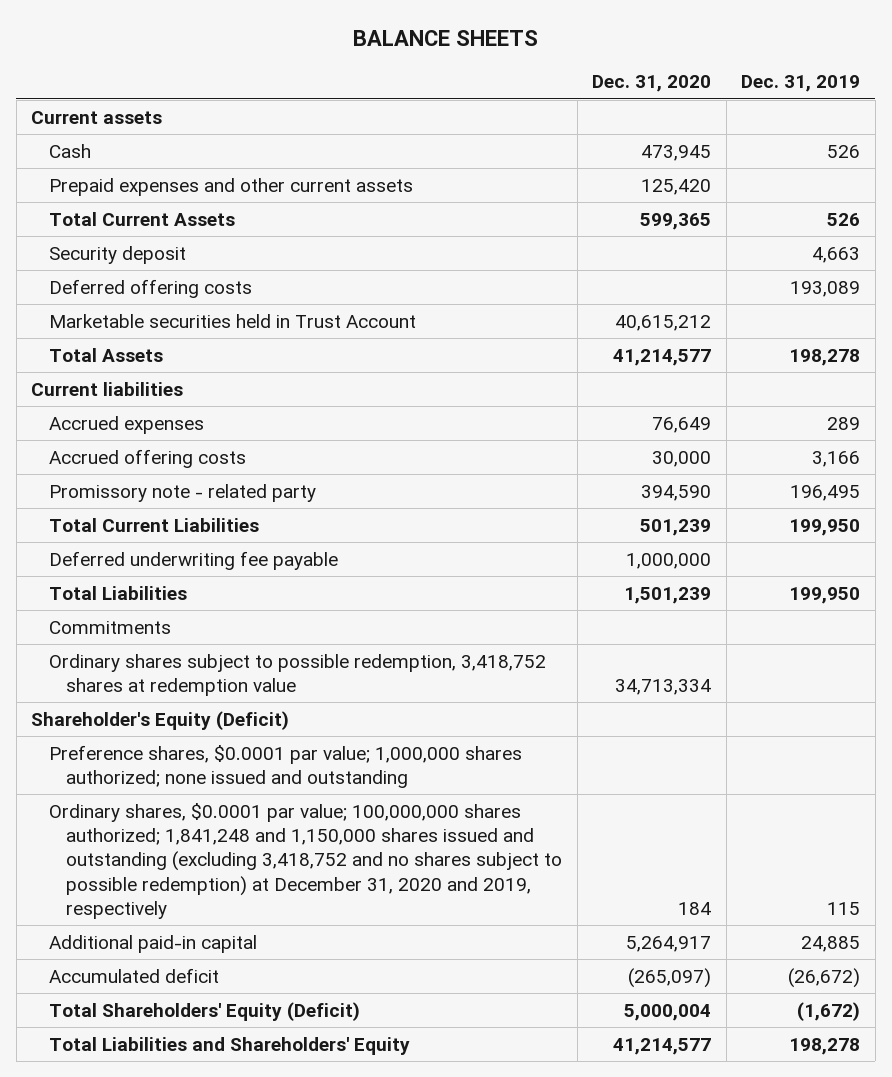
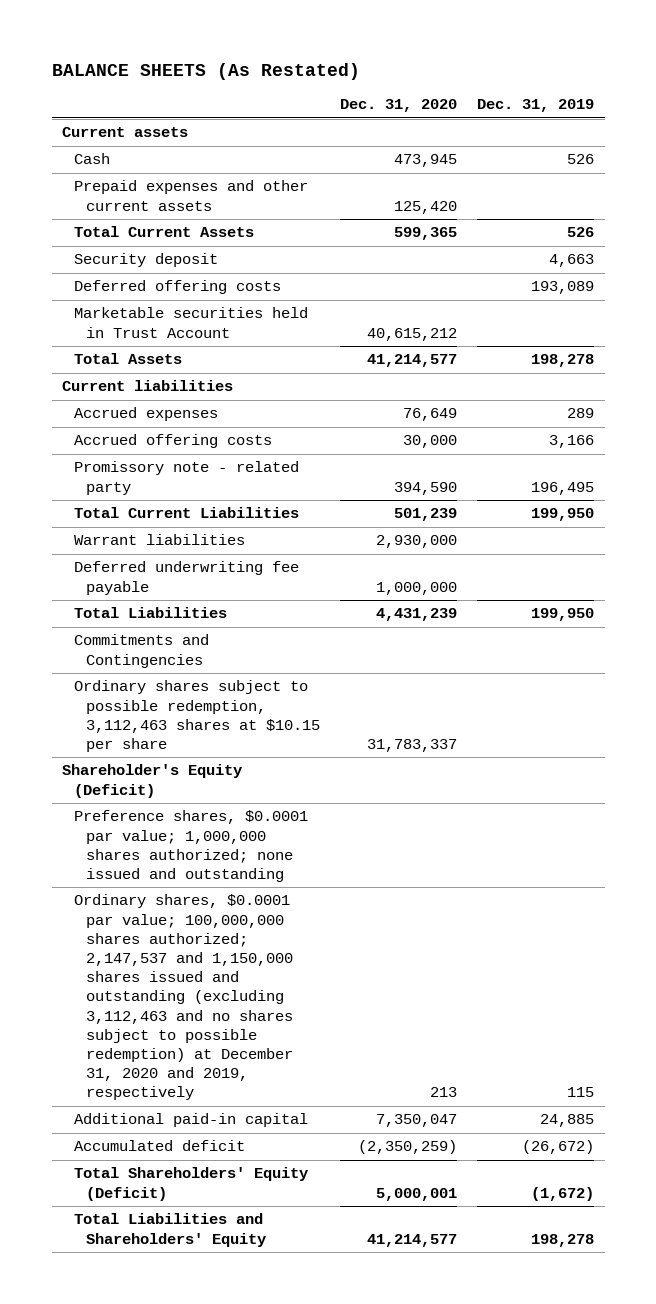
- BALANCE SHEETS
+ BALANCE SHEETS (As Restated)
+ Warrant liabilities | 2,930,000 |
- Total Liabilities | 1,501,239 | 199,950
- Commitments
- Ordinary shares subject to possible redemption, 3,418,752 shares at redemption value | 34,713,334 |
+ Total Liabilities | 4,431,239 | 199,950
+ Commitments and Contingencies
+ Ordinary shares subject to possible redemption, 3,112,463 shares at $10.15 per share | 31,783,337 |
- Ordinary shares, $0.0001 par value; 100,000,000 shares authorized; 1,841,248 and 1,150,000 shares issued and outstanding (excluding 3,418,752 and no shares subject to possible redemption) at December 31, 2020 and 2019, respectively | 184 | 115
- Additional paid-in capital | 5,264,917 | 24,885
- Accumulated deficit | (265,097) | (26,672)
- Total Shareholders' Equity (Deficit) | 5,000,004 | (1,672)
+ Ordinary shares, $0.0001 par value; 100,000,000 shares authorized; 2,147,537 and 1,150,000 shares issued and outstanding (excluding 3,112,463 and no shares subject to possible redemption) at December 31, 2020 and 2019, respectively | 213 | 115
+ Additional paid-in capital | 7,350,047 | 24,885
+ Accumulated deficit | (2,350,259) | (26,672)
+ Total Shareholders' Equity (Deficit) | 5,000,001 | (1,672)

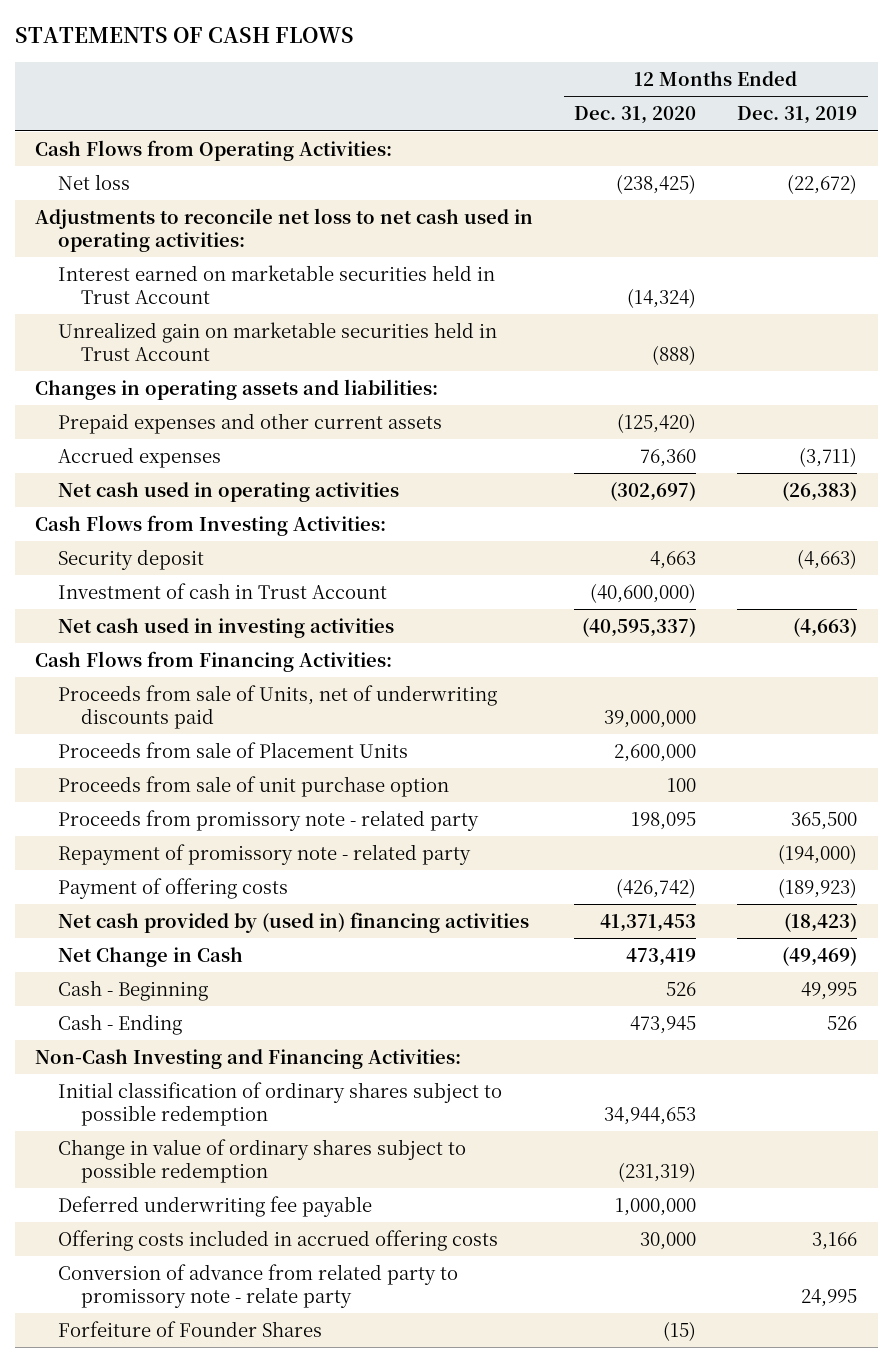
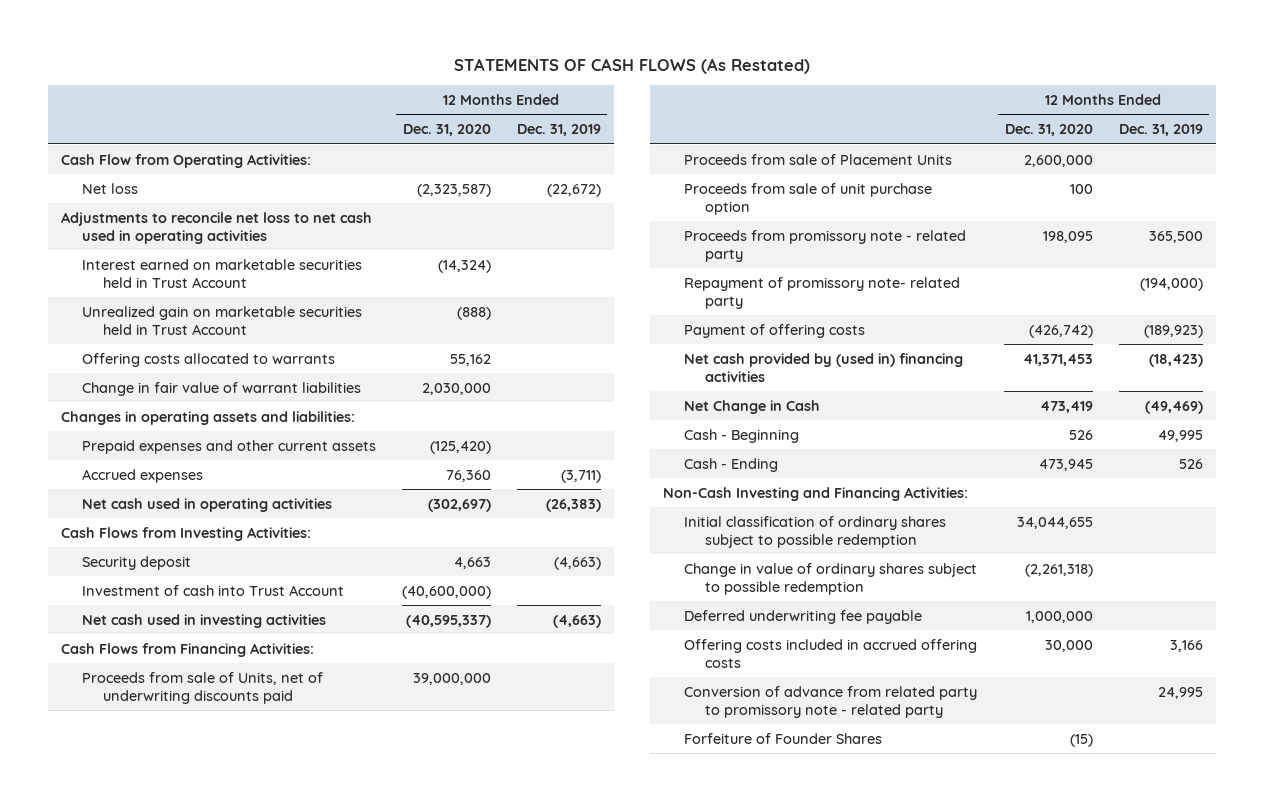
- STATEMENTS OF CASH FLOWS
+ STATEMENTS OF CASH FLOWS (As Restated)
- Cash Flows from Operating Activities:
- Net loss | (238,425) | (22,672)
- Adjustments to reconcile net loss to net cash used in operating activities:
+ Cash Flow from Operating Activities:
+ Net loss | (2,323,587) | (22,672)
+ Adjustments to reconcile net loss to net cash used in operating activities
+ Offering costs allocated to warrants | 55,162 |
+ Change in fair value of warrant liabilities | 2,030,000 |
- Investment of cash in Trust Account | (40,600,000) |
+ Investment of cash into Trust Account | (40,600,000) |
- Repayment of promissory note - related party | | (194,000)
+ Repayment of promissory note- related party | | (194,000)
- Initial classification of ordinary shares subject to possible redemption | 34,944,653 |
- Change in value of ordinary shares subject to possible redemption | (231,319) |
+ Initial classification of ordinary shares subject to possible redemption | 34,044,655 |
+ Change in value of ordinary shares subject to possible redemption | (2,261,318) |
- Conversion of advance from related party to promissory note - relate party | | 24,995
+ Conversion of advance from related party to promissory note - related party | | 24,995

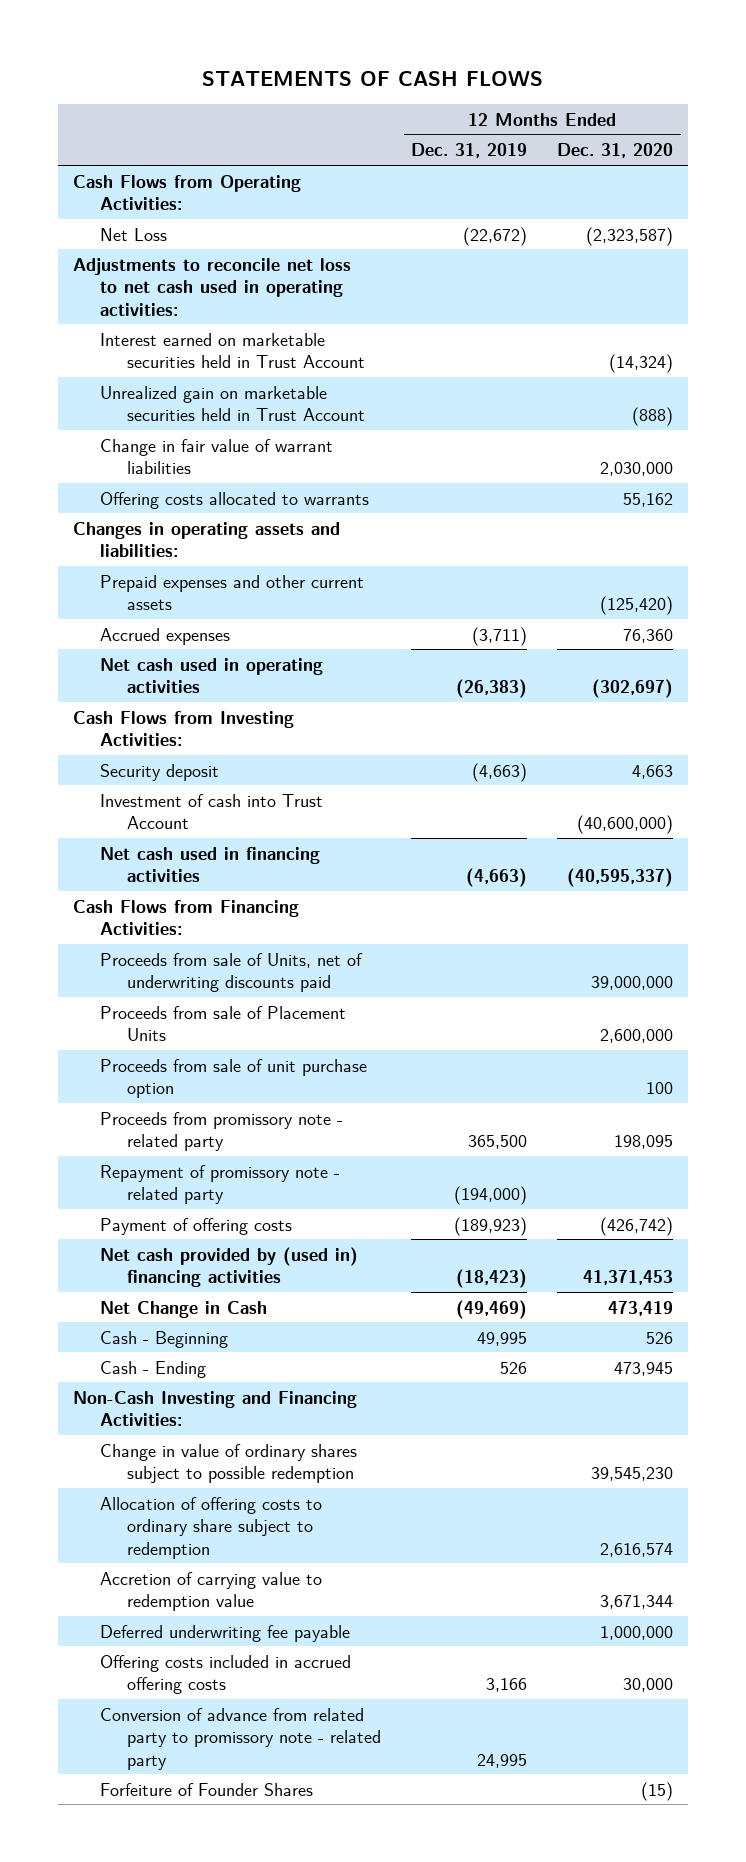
- STATEMENTS OF CASH FLOWS (As Restated)
+ STATEMENTS OF CASH FLOWS
- | 12 Months Ended Dec. 31, 2020 | 12 Months Ended Dec. 31, 2019
+ | 12 Months Ended Dec. 31, 2019 | 12 Months Ended Dec. 31, 2020
- Cash Flow from Operating Activities:
- Net loss | (2,323,587) | (22,672)
- Adjustments to reconcile net loss to net cash used in operating activities
+ Cash Flows from Operating Activities:
+ Net Loss | (22,672) | (2,323,587)
+ Adjustments to reconcile net loss to net cash used in operating activities:
moved down: Offering costs allocated to warrants | | 55,162
- Net cash used in investing activities | (40,595,337) | (4,663)
+ Net cash used in financing activities | (4,663) | (40,595,337)
- Repayment of promissory note- related party | | (194,000)
+ Repayment of promissory note - related party | (194,000) |
- Initial classification of ordinary shares subject to possible redemption | 34,044,655 |
- Change in value of ordinary shares subject to possible redemption | (2,261,318) |
+ Change in value of ordinary shares subject to possible redemption | | 39,545,230
+ Allocation of offering costs to ordinary share subject to redemption | | 2,616,574
+ Accretion of carrying value to redemption value | | 3,671,344

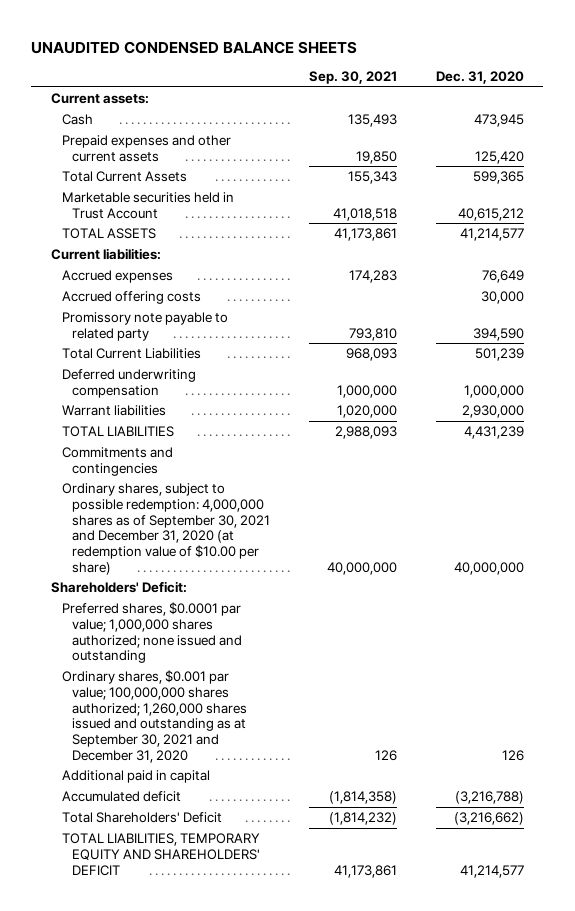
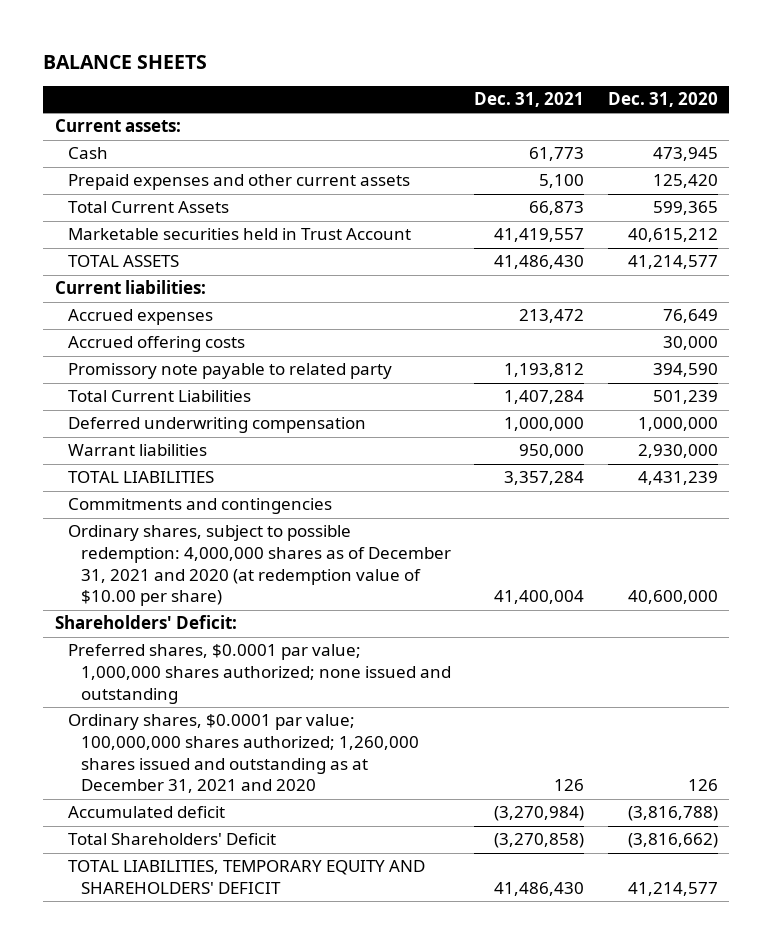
- UNAUDITED CONDENSED BALANCE SHEETS
+ BALANCE SHEETS
- | Sep. 30, 2021 | Dec. 31, 2020
+ | Dec. 31, 2021 | Dec. 31, 2020
- Ordinary shares, subject to possible redemption: 4,000,000 shares as of September 30, 2021 and December 31, 2020 (at redemption value of $10.00 per share) | 40,000,000 | 40,000,000
+ Ordinary shares, subject to possible redemption: 4,000,000 shares as of December 31, 2021 and 2020 (at redemption value of $10.00 per share) | 41,400,004 | 40,600,000
- Ordinary shares, $0.001 par value; 100,000,000 shares authorized; 1,260,000 shares issued and outstanding as at September 30, 2021 and December 31, 2020 | 126 | 126
- Additional paid in capital
- Accumulated deficit | (1,814,358) | (3,216,788)
- Total Shareholders' Deficit | (1,814,232) | (3,216,662)
+ Ordinary shares, $0.0001 par value; 100,000,000 shares authorized; 1,260,000 shares issued and outstanding as at December 31, 2021 and 2020 | 126 | 126
+ Accumulated deficit | (3,270,984) | (3,816,788)
+ Total Shareholders' Deficit | (3,270,858) | (3,816,662)

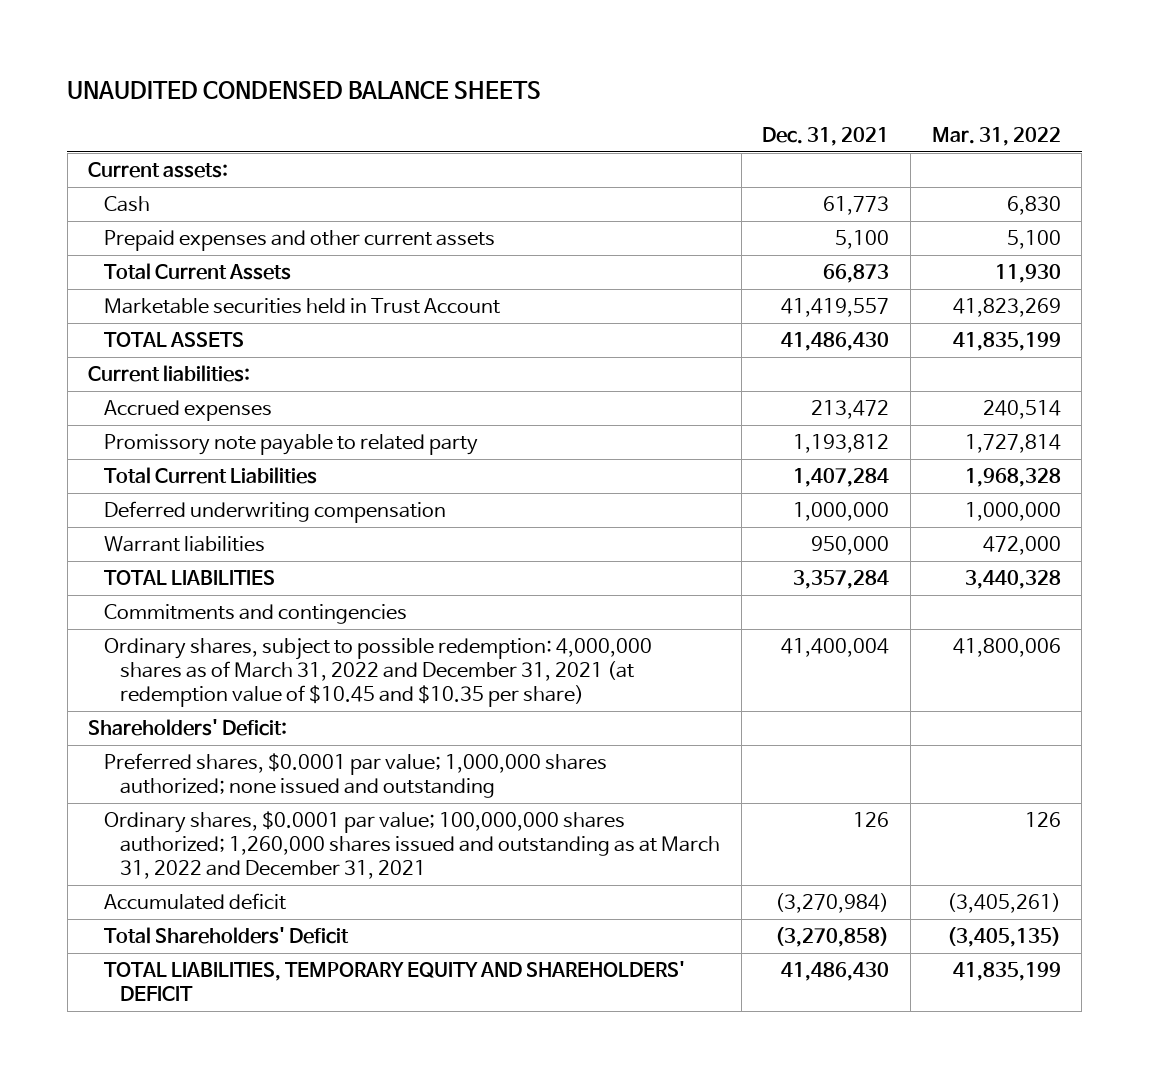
- BALANCE SHEETS
+ UNAUDITED CONDENSED BALANCE SHEETS
- | Dec. 31, 2021 | Dec. 31, 2020
+ | Dec. 31, 2021 | Mar. 31, 2022
- Accrued offering costs | | 30,000
- Ordinary shares, subject to possible redemption: 4,000,000 shares as of December 31, 2021 and 2020 (at redemption value of $10.00 per share) | 41,400,004 | 40,600,000
+ Ordinary shares, subject to possible redemption: 4,000,000 shares as of March 31, 2022 and December 31, 2021 (at redemption value of $10.45 and $10.35 per share) | 41,400,004 | 41,800,006
- Ordinary shares, $0.0001 par value; 100,000,000 shares authorized; 1,260,000 shares issued and outstanding as at December 31, 2021 and 2020 | 126 | 126
+ Ordinary shares, $0.0001 par value; 100,000,000 shares authorized; 1,260,000 shares issued and outstanding as at March 31, 2022 and December 31, 2021 | 126 | 126

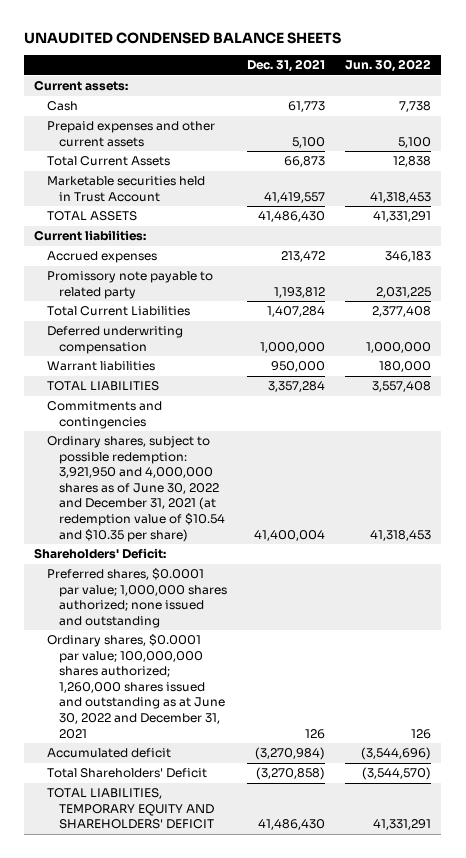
- | Dec. 31, 2021 | Mar. 31, 2022
+ | Dec. 31, 2021 | Jun. 30, 2022
- Ordinary shares, subject to possible redemption: 4,000,000 shares as of March 31, 2022 and December 31, 2021 (at redemption value of $10.45 and $10.35 per share) | 41,400,004 | 41,800,006
+ Ordinary shares, subject to possible redemption: 3,921,950 and 4,000,000 shares as of June 30, 2022 and December 31, 2021 (at redemption value of $10.54 and $10.35 per share) | 41,400,004 | 41,318,453
- Ordinary shares, $0.0001 par value; 100,000,000 shares authorized; 1,260,000 shares issued and outstanding as at March 31, 2022 and December 31, 2021 | 126 | 126
+ Ordinary shares, $0.0001 par value; 100,000,000 shares authorized; 1,260,000 shares issued and outstanding as at June 30, 2022 and December 31, 2021 | 126 | 126

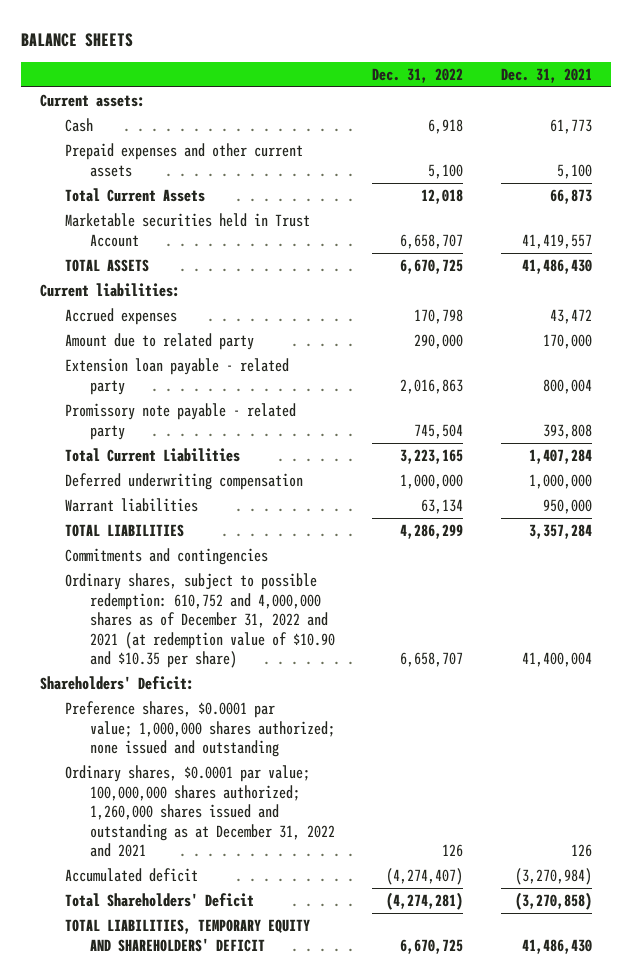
- UNAUDITED CONDENSED BALANCE SHEETS
+ BALANCE SHEETS
- | Dec. 31, 2021 | Jun. 30, 2022
+ | Dec. 31, 2022 | Dec. 31, 2021
- Accrued expenses | 213,472 | 346,183
- Promissory note payable to related party | 1,193,812 | 2,031,225
+ Accrued expenses | 170,798 | 43,472
+ Amount due to related party | 290,000 | 170,000
+ Extension loan payable - related party | 2,016,863 | 800,004
+ Promissory note payable - related party | 745,504 | 393,808
- Ordinary shares, subject to possible redemption: 3,921,950 and 4,000,000 shares as of June 30, 2022 and December 31, 2021 (at redemption value of $10.54 and $10.35 per share) | 41,400,004 | 41,318,453
+ Ordinary shares, subject to possible redemption: 610,752 and 4,000,000 shares as of December 31, 2022 and 2021 (at redemption value of $10.90 and $10.35 per share) | 6,658,707 | 41,400,004
- Preferred shares, $0.0001 par value; 1,000,000 shares authorized; none issued and outstanding
- Ordinary shares, $0.0001 par value; 100,000,000 shares authorized; 1,260,000 shares issued and outstanding as at June 30, 2022 and December 31, 2021 | 126 | 126
+ Preference shares, $0.0001 par value; 1,000,000 shares authorized; none issued and outstanding
+ Ordinary shares, $0.0001 par value; 100,000,000 shares authorized; 1,260,000 shares issued and outstanding as at December 31, 2022 and 2021 | 126 | 126

